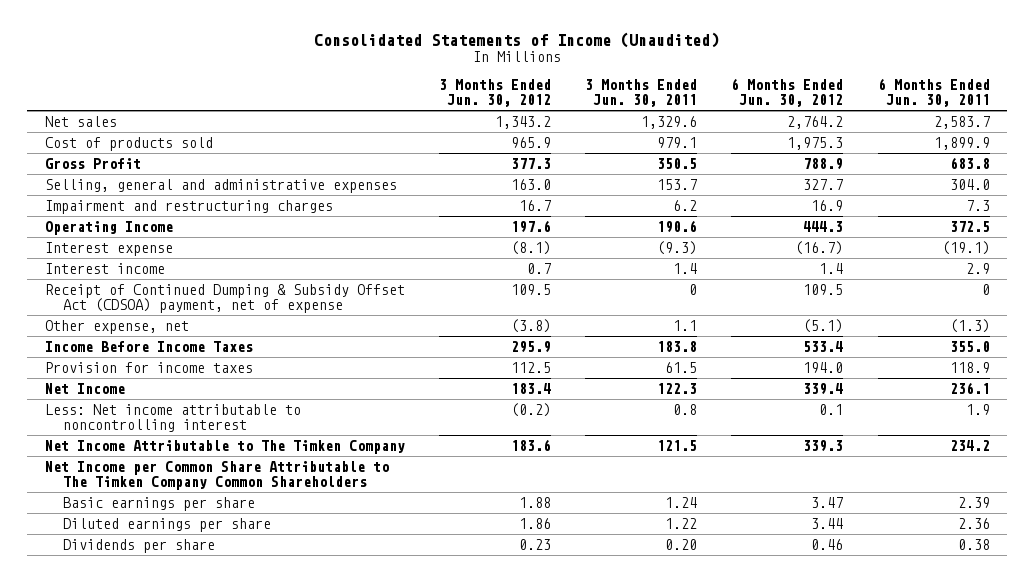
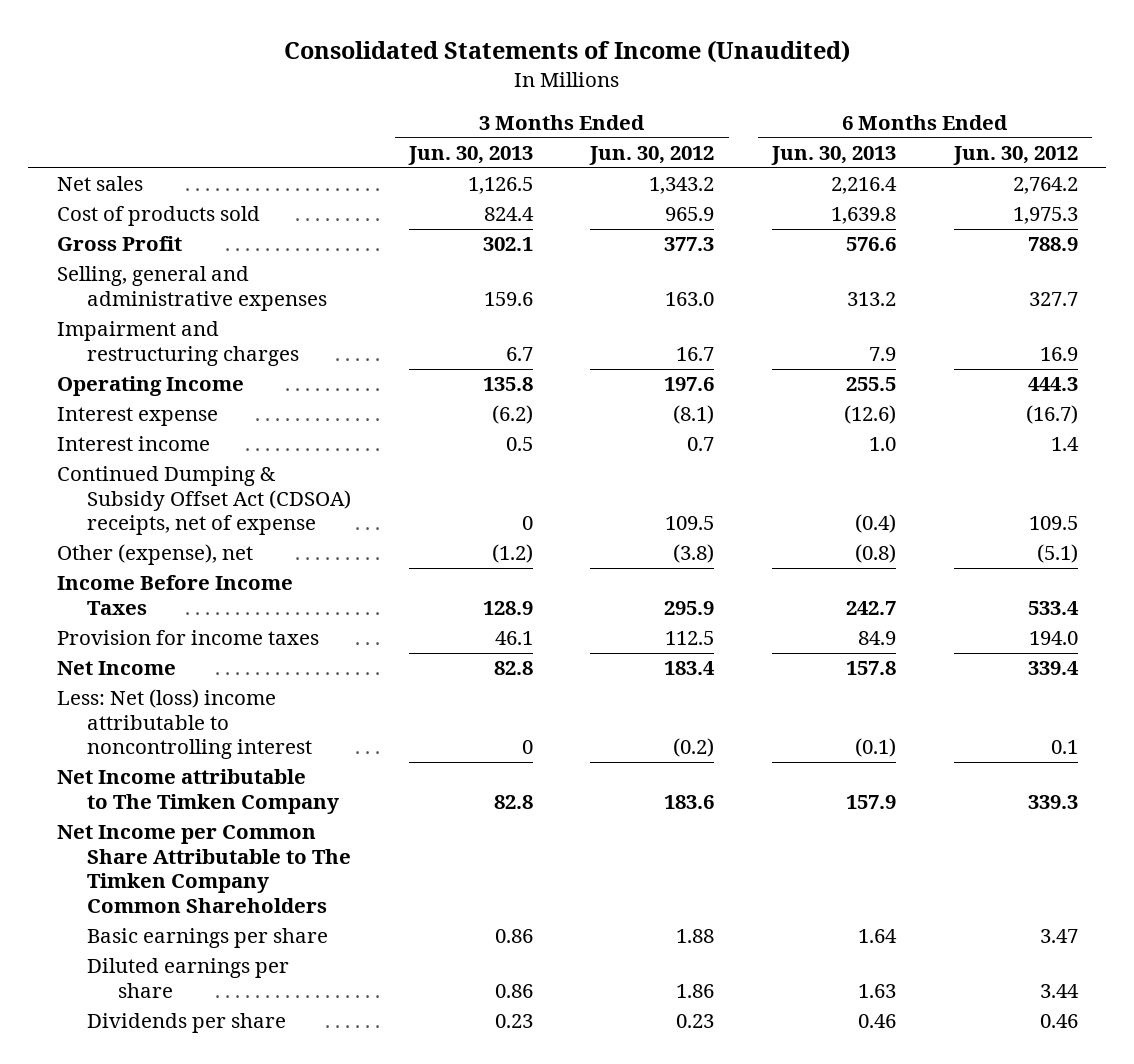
- | 3 Months Ended Jun. 30, 2012 | 3 Months Ended Jun. 30, 2011 | 6 Months Ended Jun. 30, 2012 | 6 Months Ended Jun. 30, 2011
+ | 3 Months Ended Jun. 30, 2013 | 3 Months Ended Jun. 30, 2012 | 6 Months Ended Jun. 30, 2013 | 6 Months Ended Jun. 30, 2012
- Receipt of Continued Dumping & Subsidy Offset Act (CDSOA) payment, net of expense | 109.5 | 0 | 109.5 | 0
- Other expense, net | (3.8) | 1.1 | (5.1) | (1.3)
+ Continued Dumping & Subsidy Offset Act (CDSOA) receipts, net of expense | 0 | 109.5 | (0.4) | 109.5
+ Other (expense), net | (1.2) | (3.8) | (0.8) | (5.1)
- Less: Net income attributable to noncontrolling interest | (0.2) | 0.8 | 0.1 | 1.9
- Net Income Attributable to The Timken Company | 183.6 | 121.5 | 339.3 | 234.2
+ Less: Net (loss) income attributable to noncontrolling interest | 0 | (0.2) | (0.1) | 0.1
+ Net Income attributable to The Timken Company | 82.8 | 183.6 | 157.9 | 339.3

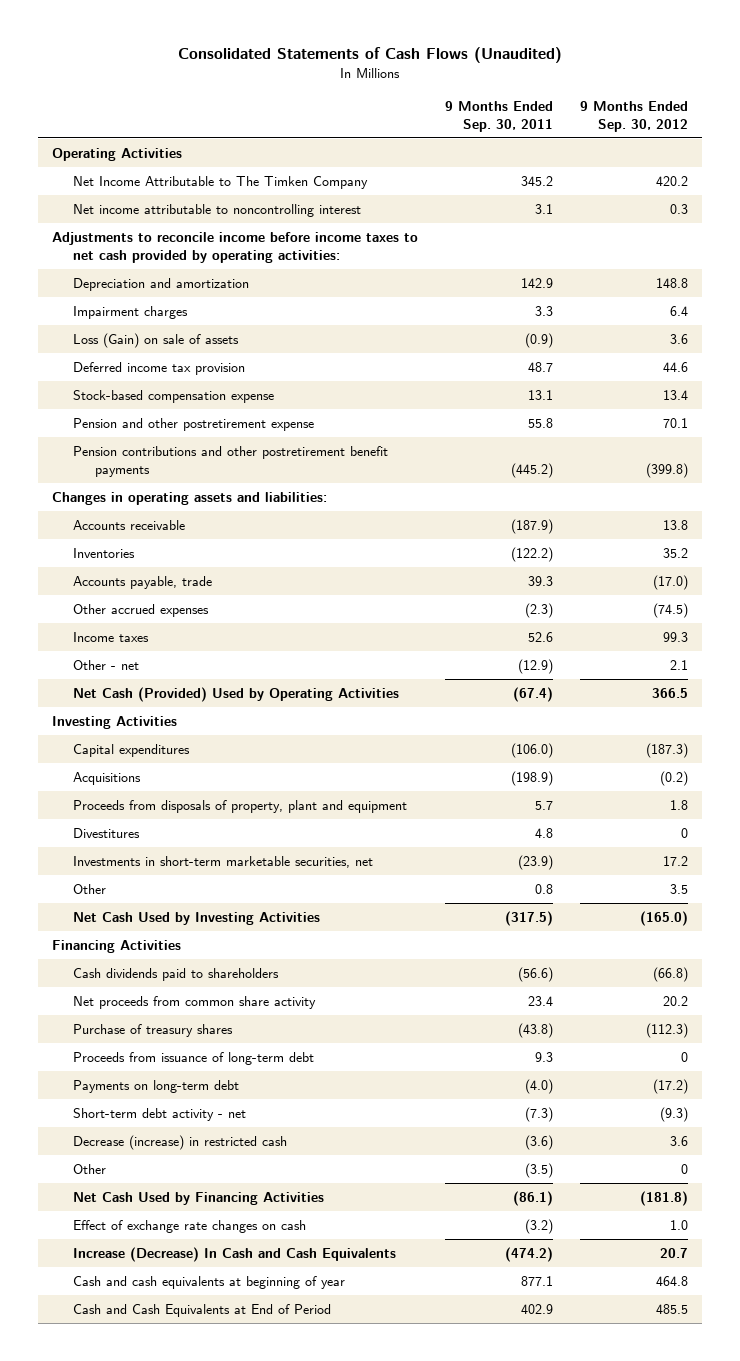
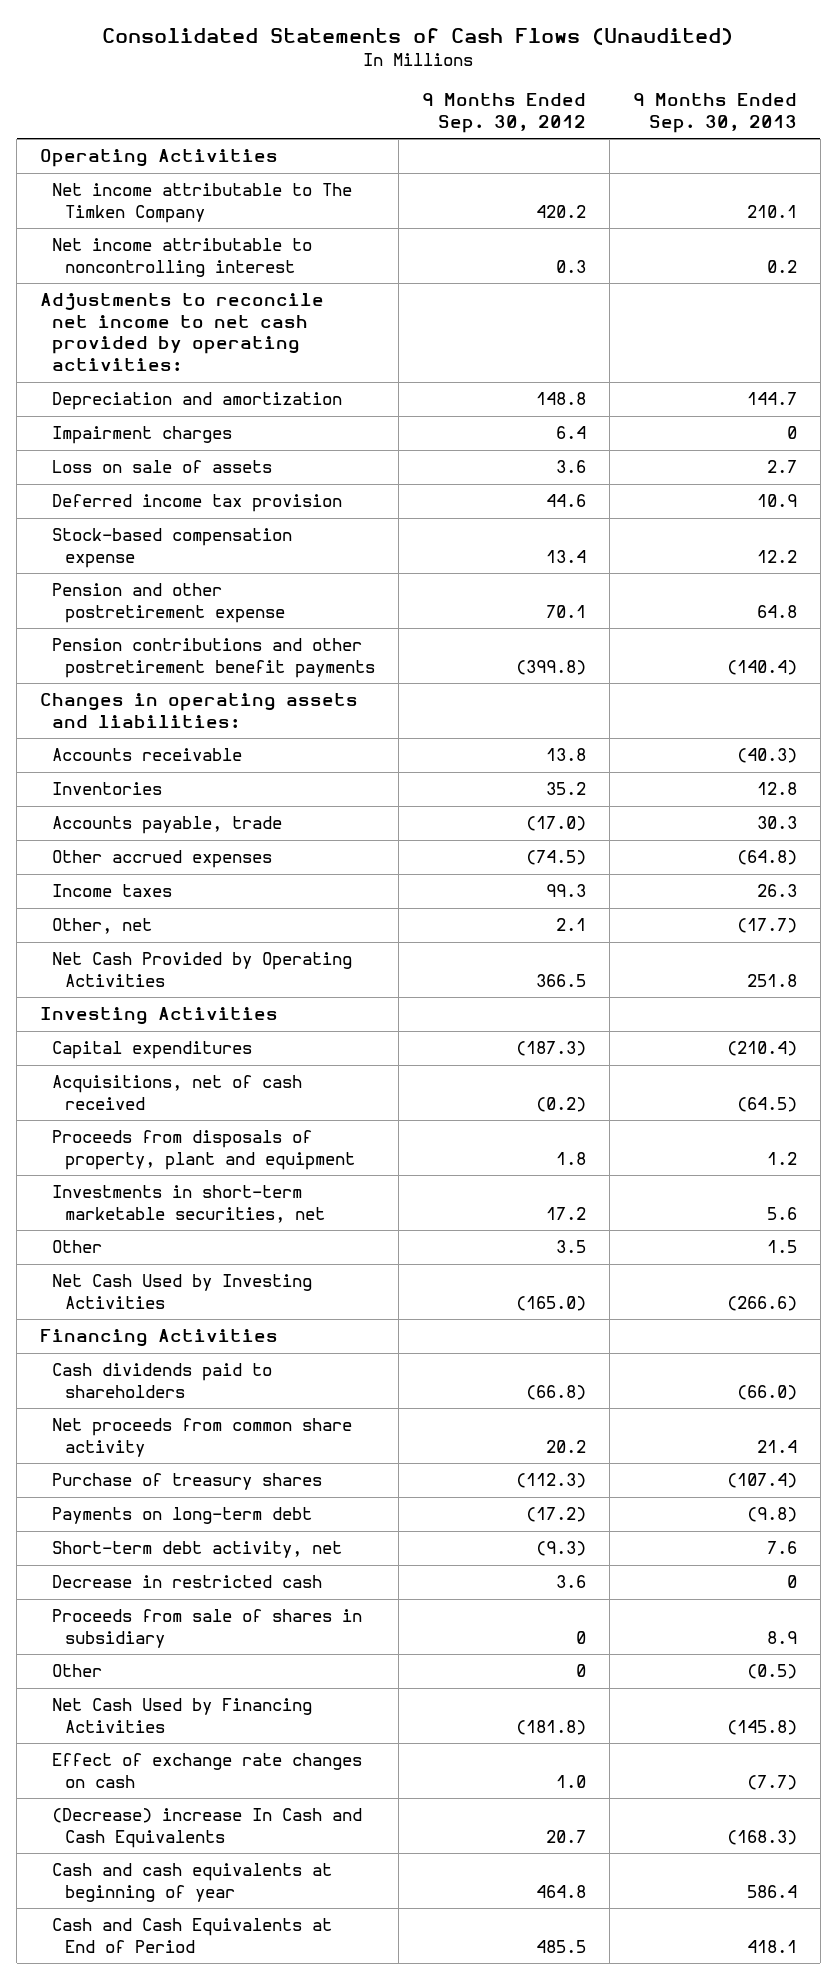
- | 9 Months Ended Sep. 30, 2011 | 9 Months Ended Sep. 30, 2012
+ | 9 Months Ended Sep. 30, 2012 | 9 Months Ended Sep. 30, 2013
- Net Income Attributable to The Timken Company | 345.2 | 420.2
+ Net income attributable to The Timken Company | 420.2 | 210.1
- Adjustments to reconcile income before income taxes to net cash provided by operating activities:
+ Adjustments to reconcile net income to net cash provided by operating activities:
- Loss (Gain) on sale of assets | (0.9) | 3.6
+ Loss on sale of assets | 3.6 | 2.7
- Other - net | (12.9) | 2.1
- Net Cash (Provided) Used by Operating Activities | (67.4) | 366.5
+ Other, net | 2.1 | (17.7)
+ Net Cash Provided by Operating Activities | 366.5 | 251.8
- Acquisitions | (198.9) | (0.2)
+ Acquisitions, net of cash received | (0.2) | (64.5)
- Divestitures | 4.8 | 0
- Proceeds from issuance of long-term debt | 9.3 | 0
- Short-term debt activity - net | (7.3) | (9.3)
- Decrease (increase) in restricted cash | (3.6) | 3.6
+ Short-term debt activity, net | (9.3) | 7.6
+ Decrease in restricted cash | 3.6 | 0
+ Proceeds from sale of shares in subsidiary | 0 | 8.9
- Increase (Decrease) In Cash and Cash Equivalents | (474.2) | 20.7
+ (Decrease) increase In Cash and Cash Equivalents | 20.7 | (168.3)

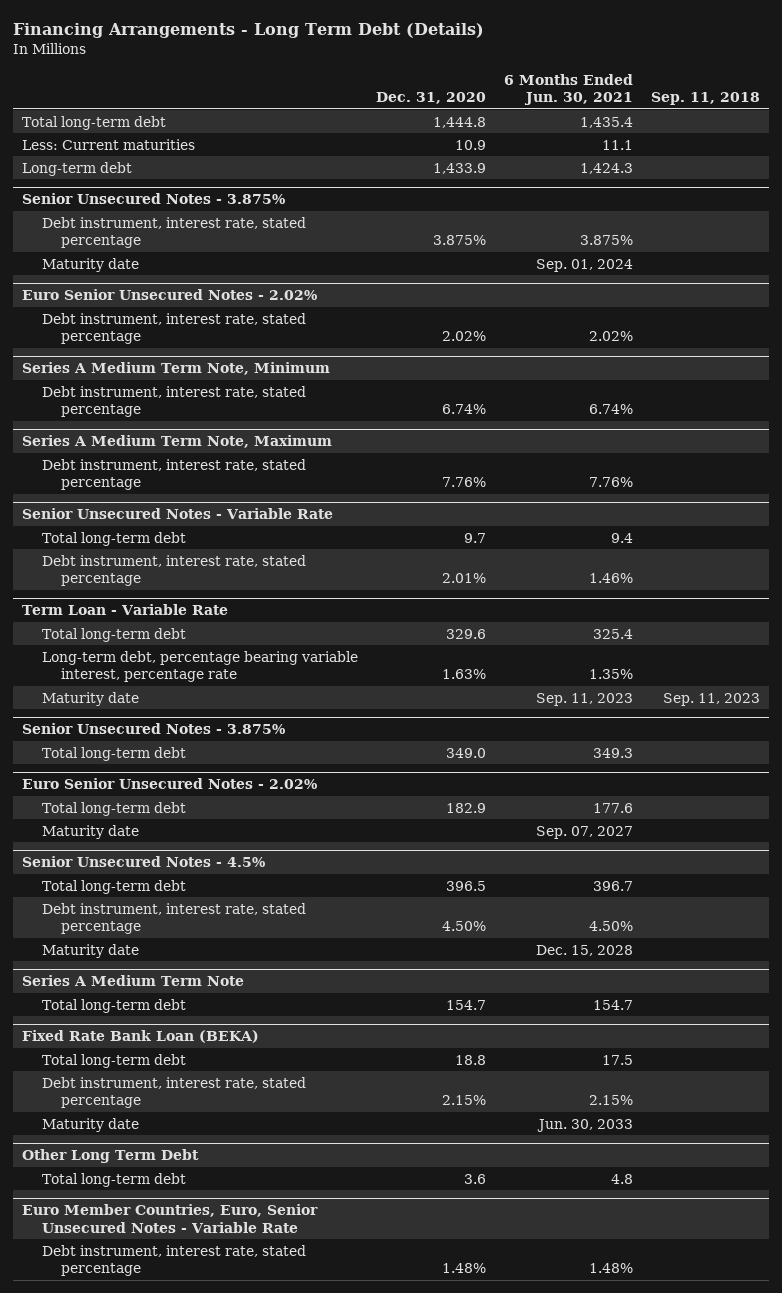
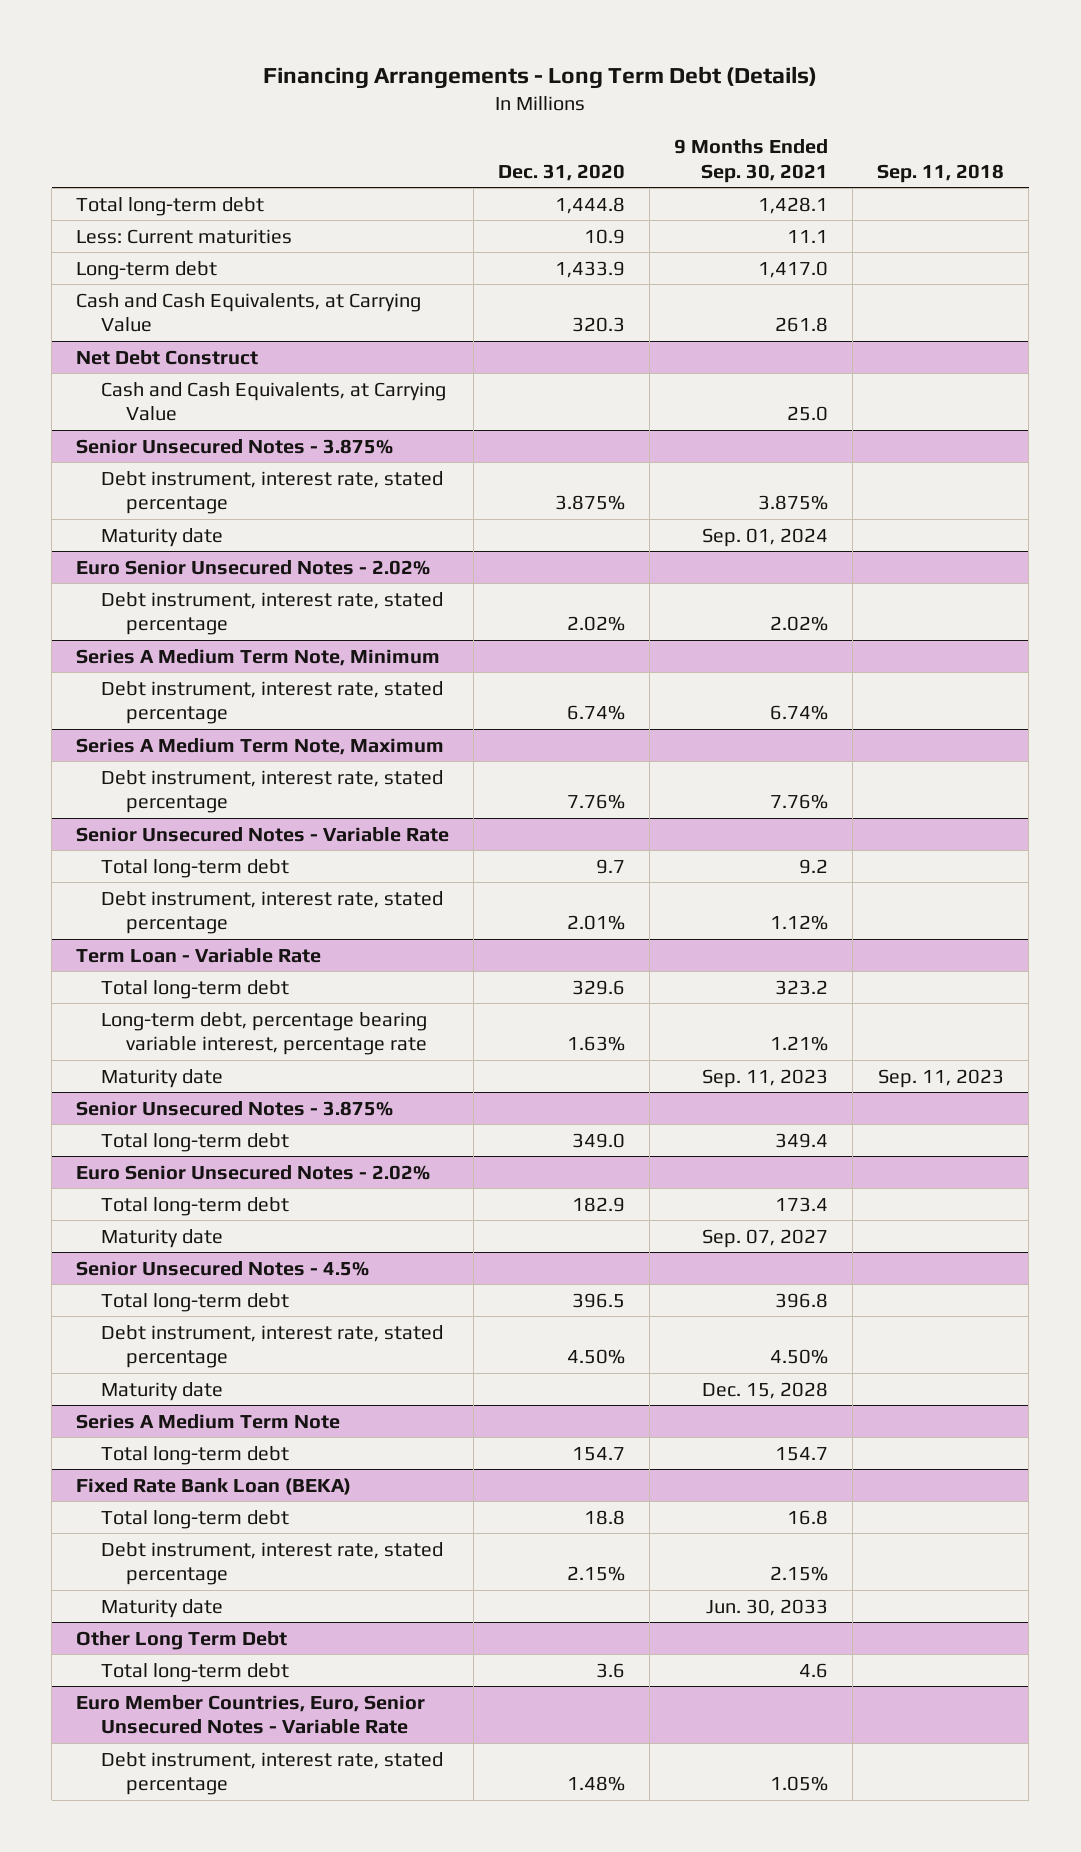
- | Dec. 31, 2020 | 6 Months Ended Jun. 30, 2021 | Sep. 11, 2018
+ | Dec. 31, 2020 | 9 Months Ended Sep. 30, 2021 | Sep. 11, 2018
+ Cash and Cash Equivalents, at Carrying Value | 320.3 | 261.8 |
+ Net Debt Construct
+ Cash and Cash Equivalents, at Carrying Value | | 25.0 |

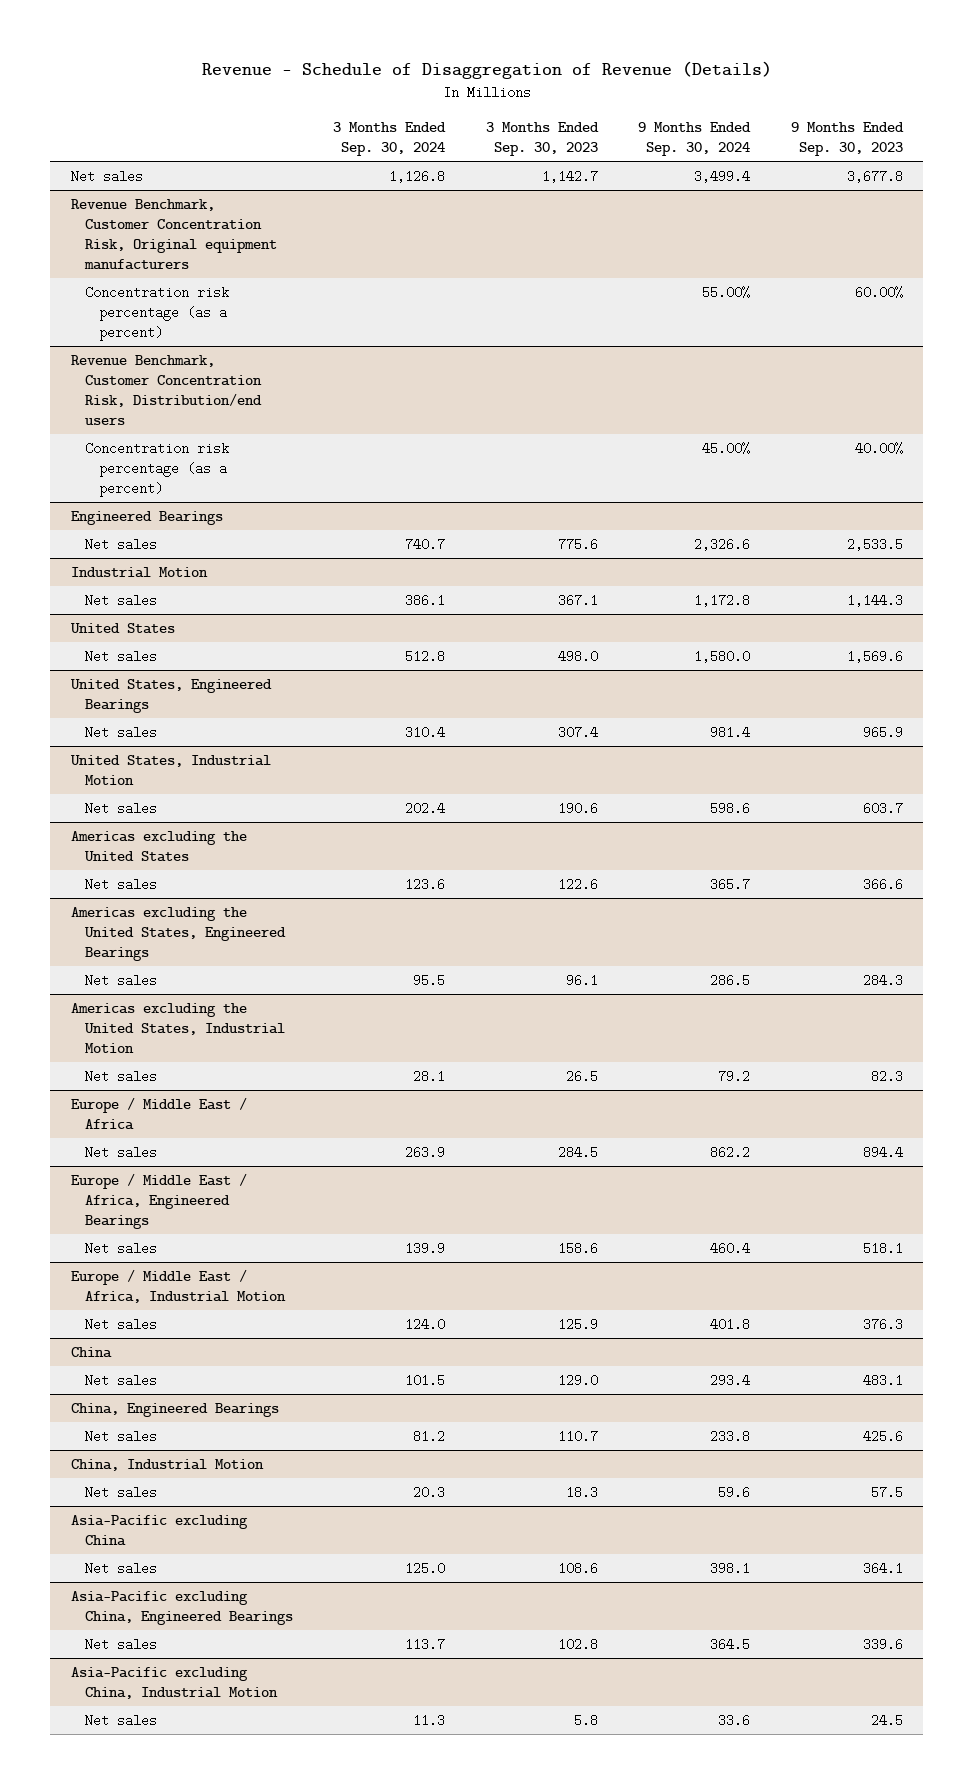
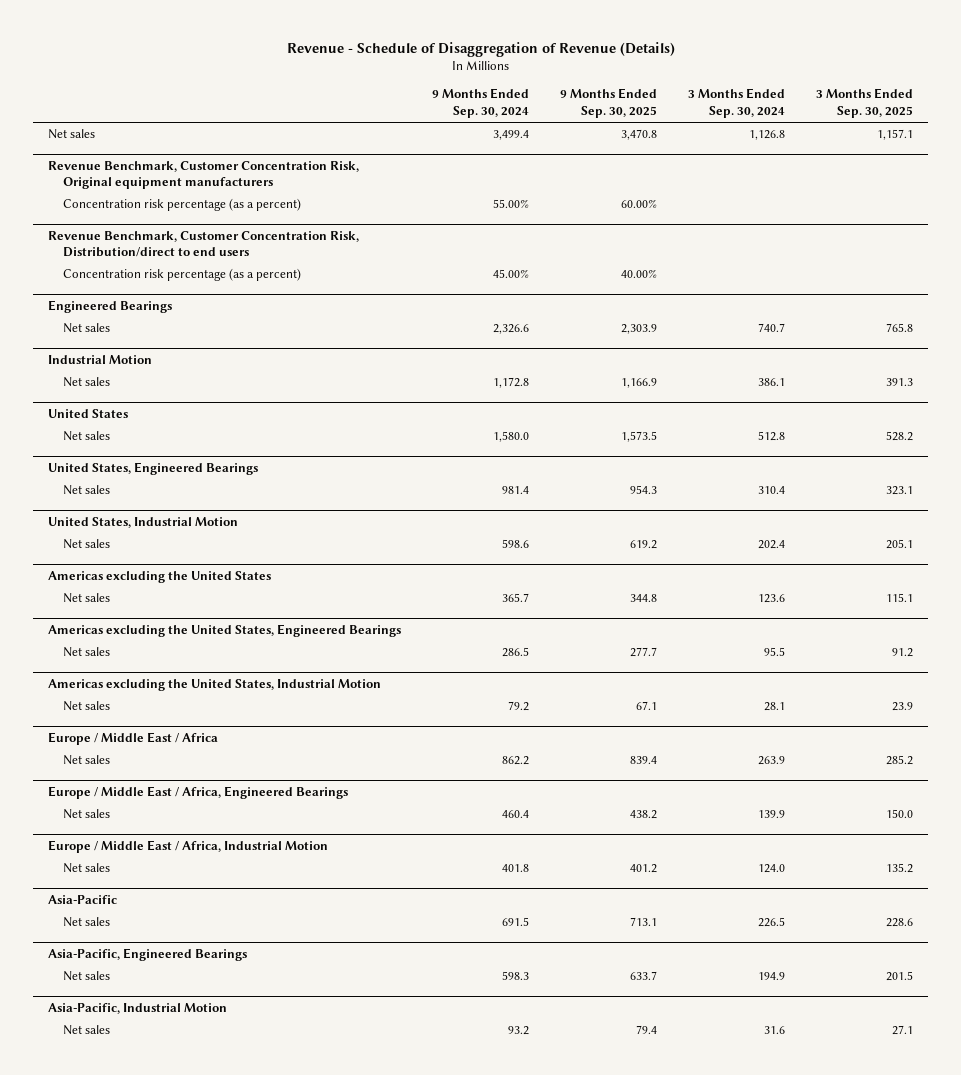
- | 3 Months Ended Sep. 30, 2024 | 3 Months Ended Sep. 30, 2023 | 9 Months Ended Sep. 30, 2024 | 9 Months Ended Sep. 30, 2023
+ | 9 Months Ended Sep. 30, 2024 | 9 Months Ended Sep. 30, 2025 | 3 Months Ended Sep. 30, 2024 | 3 Months Ended Sep. 30, 2025
- Revenue Benchmark, Customer Concentration Risk, Distribution/end users
+ Revenue Benchmark, Customer Concentration Risk, Distribution/direct to end users
- China
- Net sales | 101.5 | 129.0 | 293.4 | 483.1
- China, Engineered Bearings
- Net sales | 81.2 | 110.7 | 233.8 | 425.6
- China, Industrial Motion
- Net sales | 20.3 | 18.3 | 59.6 | 57.5
- Asia-Pacific excluding China
- Net sales | 125.0 | 108.6 | 398.1 | 364.1
- Asia-Pacific excluding China, Engineered Bearings
- Net sales | 113.7 | 102.8 | 364.5 | 339.6
- Asia-Pacific excluding China, Industrial Motion
- Net sales | 11.3 | 5.8 | 33.6 | 24.5
+ Asia-Pacific
+ Net sales | 691.5 | 713.1 | 226.5 | 228.6
+ Asia-Pacific, Engineered Bearings
+ Net sales | 598.3 | 633.7 | 194.9 | 201.5
+ Asia-Pacific, Industrial Motion
+ Net sales | 93.2 | 79.4 | 31.6 | 27.1

